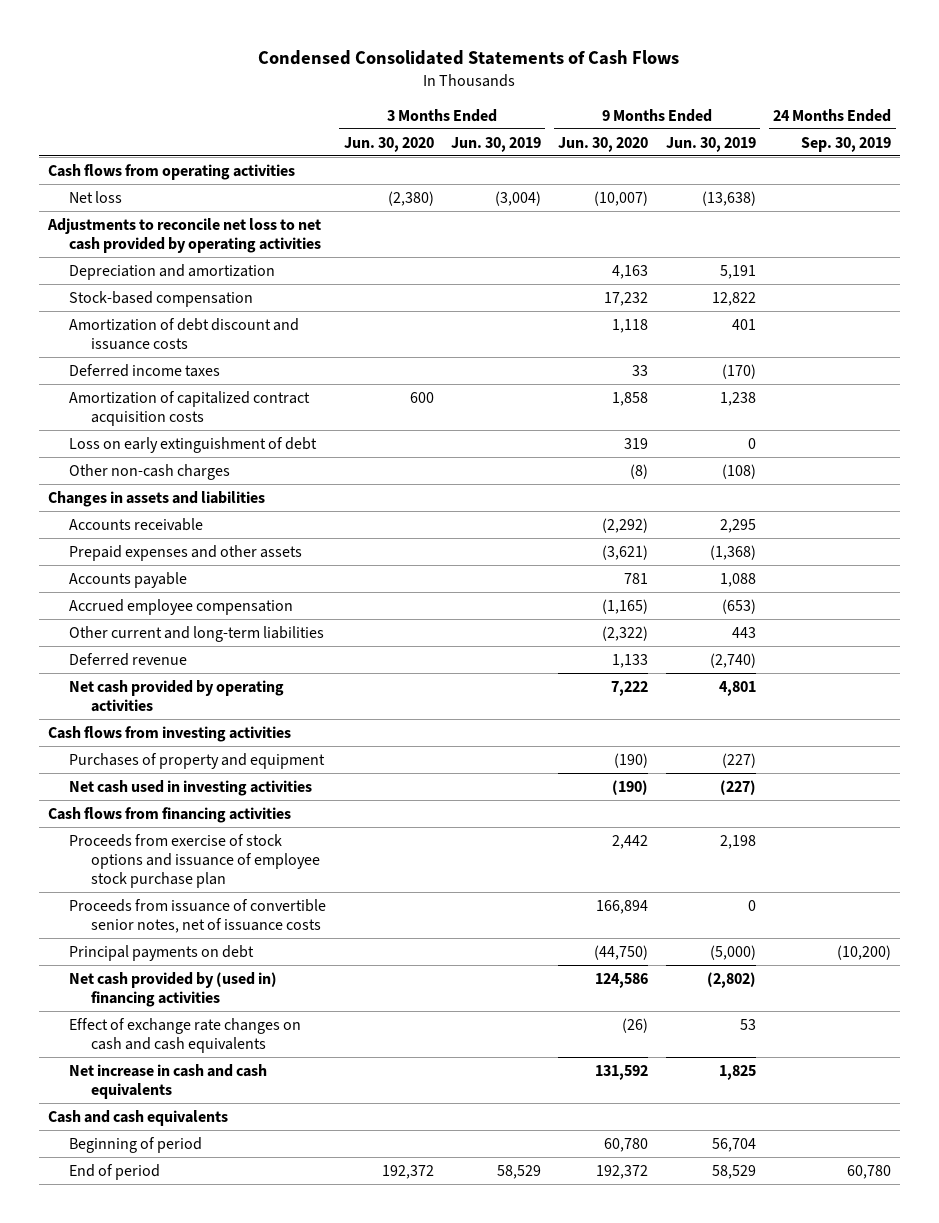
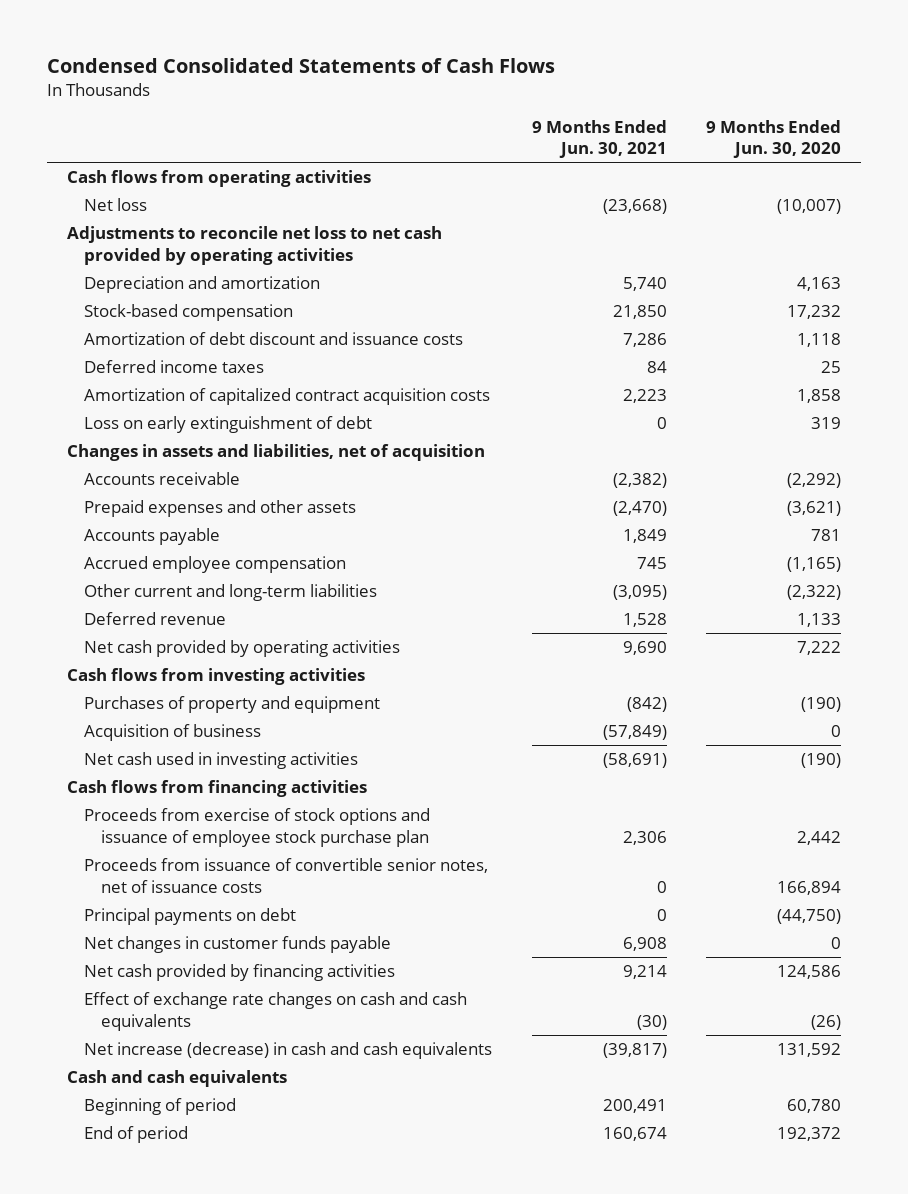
- | 3 Months Ended Jun. 30, 2020 | 3 Months Ended Jun. 30, 2019 | 9 Months Ended Jun. 30, 2020 | 9 Months Ended Jun. 30, 2019 | 24 Months Ended Sep. 30, 2019
+ | 9 Months Ended Jun. 30, 2021 | 9 Months Ended Jun. 30, 2020
- Deferred income taxes | | | 33 | (170) |
+ Deferred income taxes | 84 | 25
- Other non-cash charges | | | (8) | (108) |
- Changes in assets and liabilities
+ Changes in assets and liabilities, net of acquisition
+ Acquisition of business | (57,849) | 0
- Net cash provided by (used in) financing activities | | | 124,586 | (2,802) |
+ Net changes in customer funds payable | 6,908 | 0
+ Net cash provided by financing activities | 9,214 | 124,586
- Net increase in cash and cash equivalents | | | 131,592 | 1,825 |
+ Net increase (decrease) in cash and cash equivalents | (39,817) | 131,592

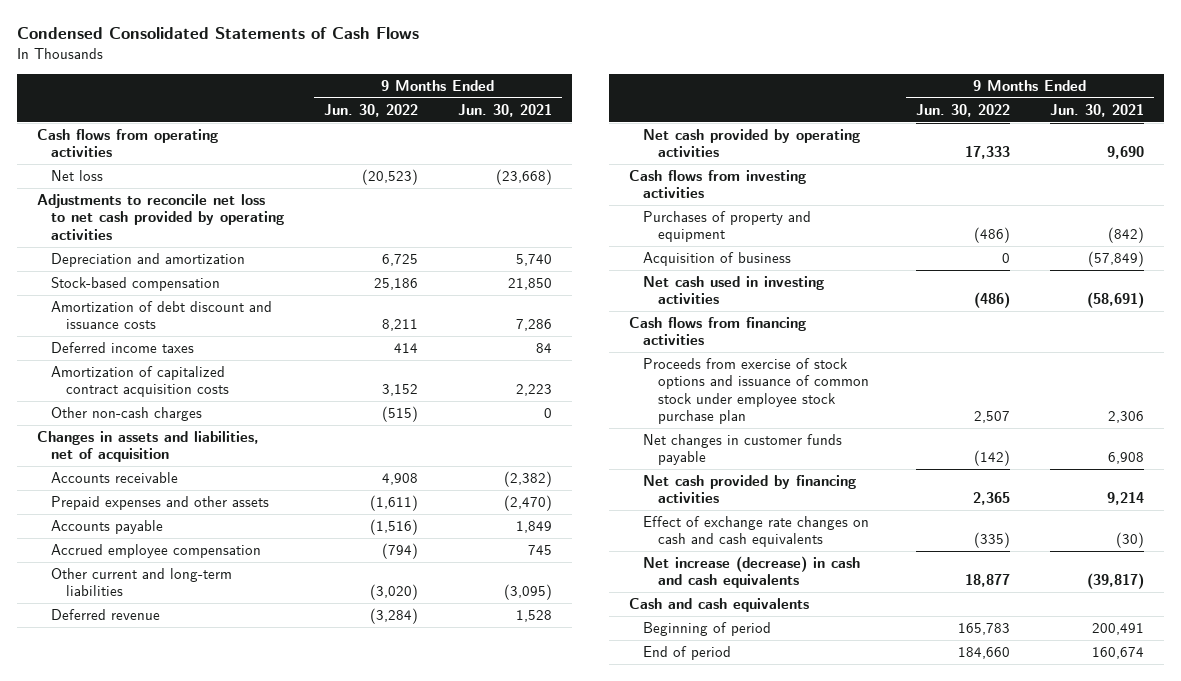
- | 9 Months Ended Jun. 30, 2021 | 9 Months Ended Jun. 30, 2020
+ | 9 Months Ended Jun. 30, 2022 | 9 Months Ended Jun. 30, 2021
- Loss on early extinguishment of debt | 0 | 319
+ Other non-cash charges | (515) | 0
- Proceeds from exercise of stock options and issuance of employee stock purchase plan | 2,306 | 2,442
- Proceeds from issuance of convertible senior notes, net of issuance costs | 0 | 166,894
- Principal payments on debt | 0 | (44,750)
+ Proceeds from exercise of stock options and issuance of common stock under employee stock purchase plan | 2,507 | 2,306

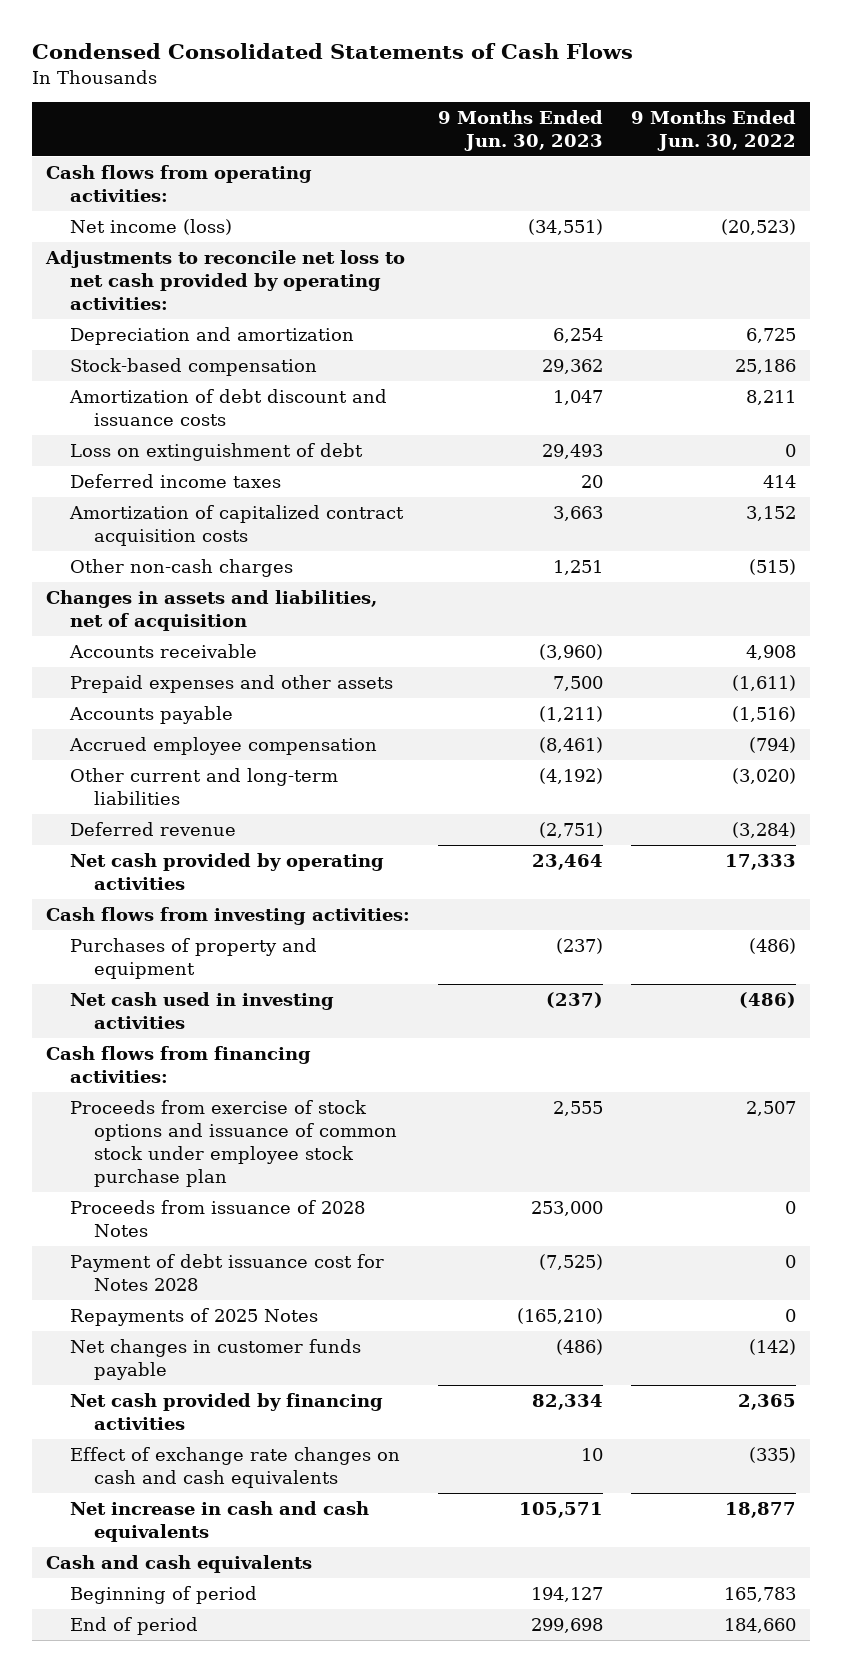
- | 9 Months Ended Jun. 30, 2022 | 9 Months Ended Jun. 30, 2021
+ | 9 Months Ended Jun. 30, 2023 | 9 Months Ended Jun. 30, 2022
- Cash flows from operating activities
- Net loss | (20,523) | (23,668)
- Adjustments to reconcile net loss to net cash provided by operating activities
+ Cash flows from operating activities:
+ Net income (loss) | (34,551) | (20,523)
+ Adjustments to reconcile net loss to net cash provided by operating activities:
+ Loss on extinguishment of debt | 29,493 | 0
- Cash flows from investing activities
+ Cash flows from investing activities:
- Acquisition of business | 0 | (57,849)
- Cash flows from financing activities
+ Cash flows from financing activities:
+ Proceeds from issuance of 2028 Notes | 253,000 | 0
+ Payment of debt issuance cost for Notes 2028 | (7,525) | 0
+ Repayments of 2025 Notes | (165,210) | 0
- Net increase (decrease) in cash and cash equivalents | 18,877 | (39,817)
+ Net increase in cash and cash equivalents | 105,571 | 18,877

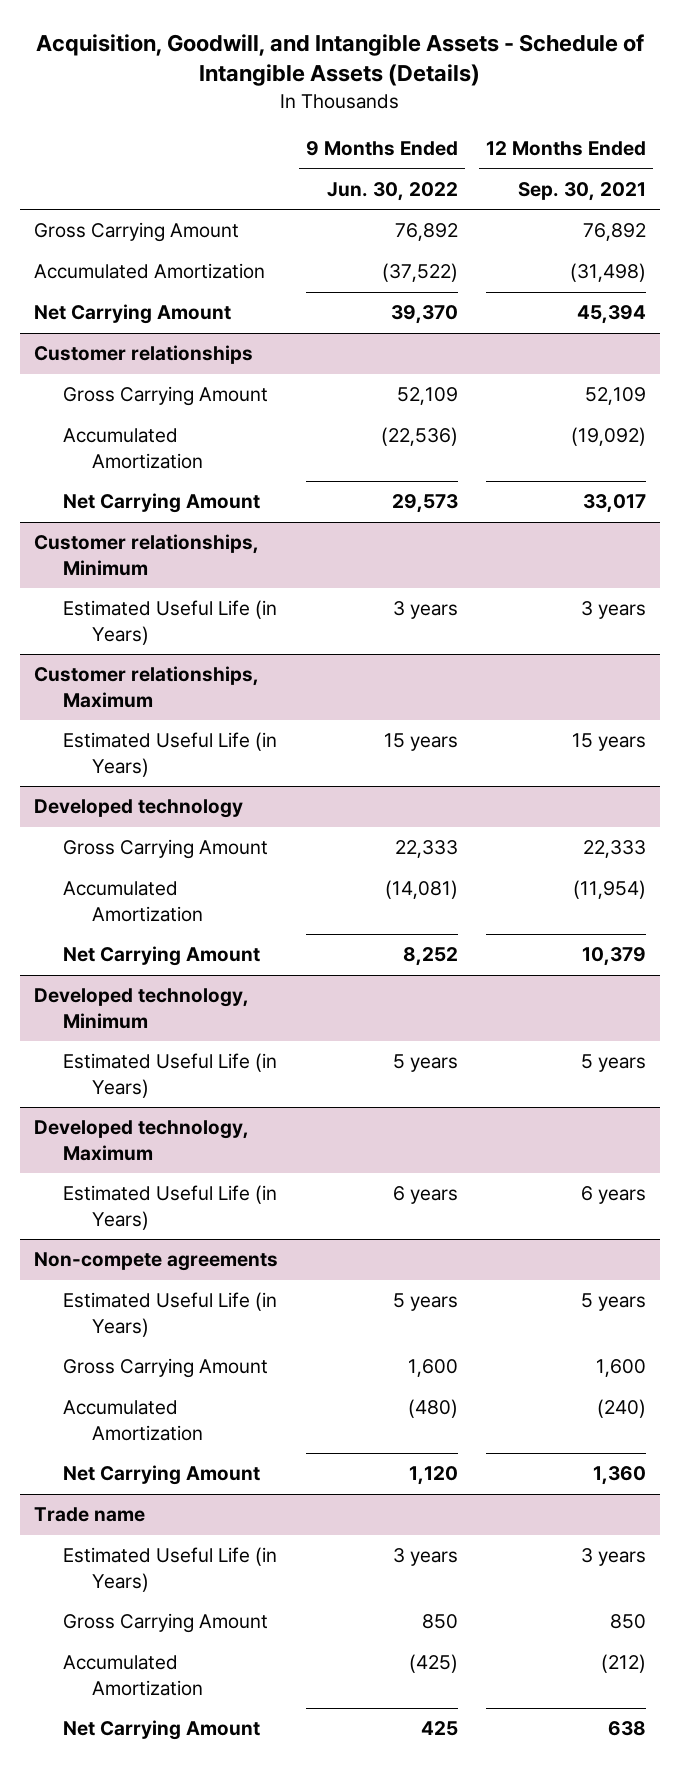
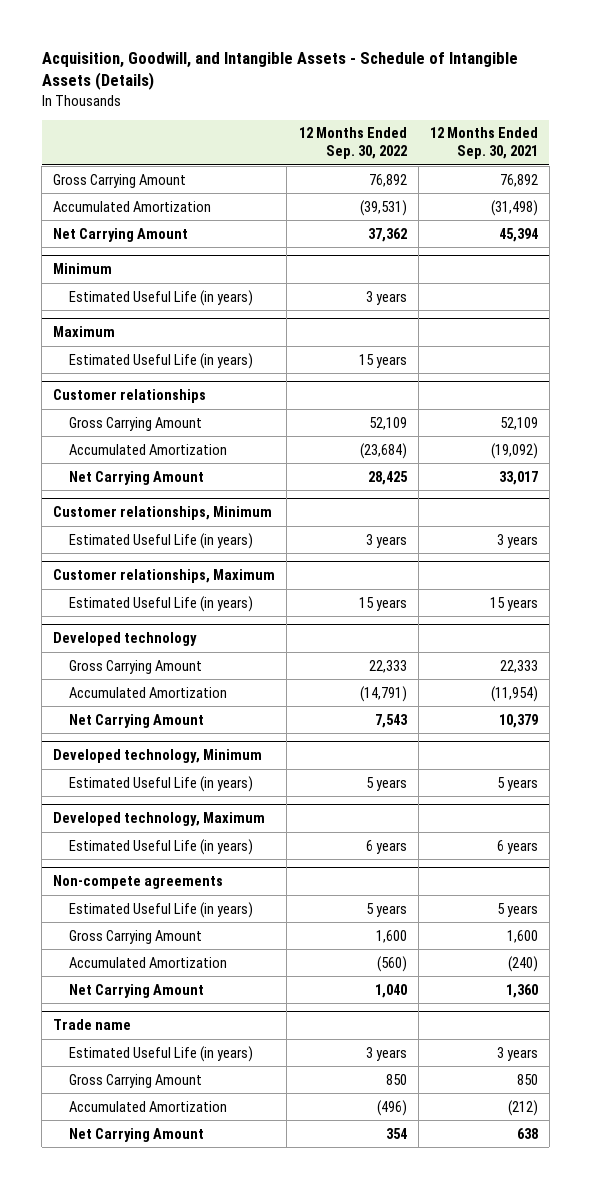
- | 9 Months Ended Jun. 30, 2022 | 12 Months Ended Sep. 30, 2021
+ | 12 Months Ended Sep. 30, 2022 | 12 Months Ended Sep. 30, 2021
+ Minimum
+ Estimated Useful Life (in years) | 3 years |
+ Maximum
+ Estimated Useful Life (in years) | 15 years |
@ Customer relationships, Minimum
- Estimated Useful Life (in Years) | 3 years | 3 years
+ Estimated Useful Life (in years) | 3 years | 3 years
@ Customer relationships, Maximum
- Estimated Useful Life (in Years) | 15 years | 15 years
+ Estimated Useful Life (in years) | 15 years | 15 years
@ Developed technology, Minimum
- Estimated Useful Life (in Years) | 5 years | 5 years
+ Estimated Useful Life (in years) | 5 years | 5 years
@ Developed technology, Maximum
- Estimated Useful Life (in Years) | 6 years | 6 years
+ Estimated Useful Life (in years) | 6 years | 6 years
@ Non-compete agreements
- Estimated Useful Life (in Years) | 5 years | 5 years
+ Estimated Useful Life (in years) | 5 years | 5 years
@ Trade name
- Estimated Useful Life (in Years) | 3 years | 3 years
+ Estimated Useful Life (in years) | 3 years | 3 years

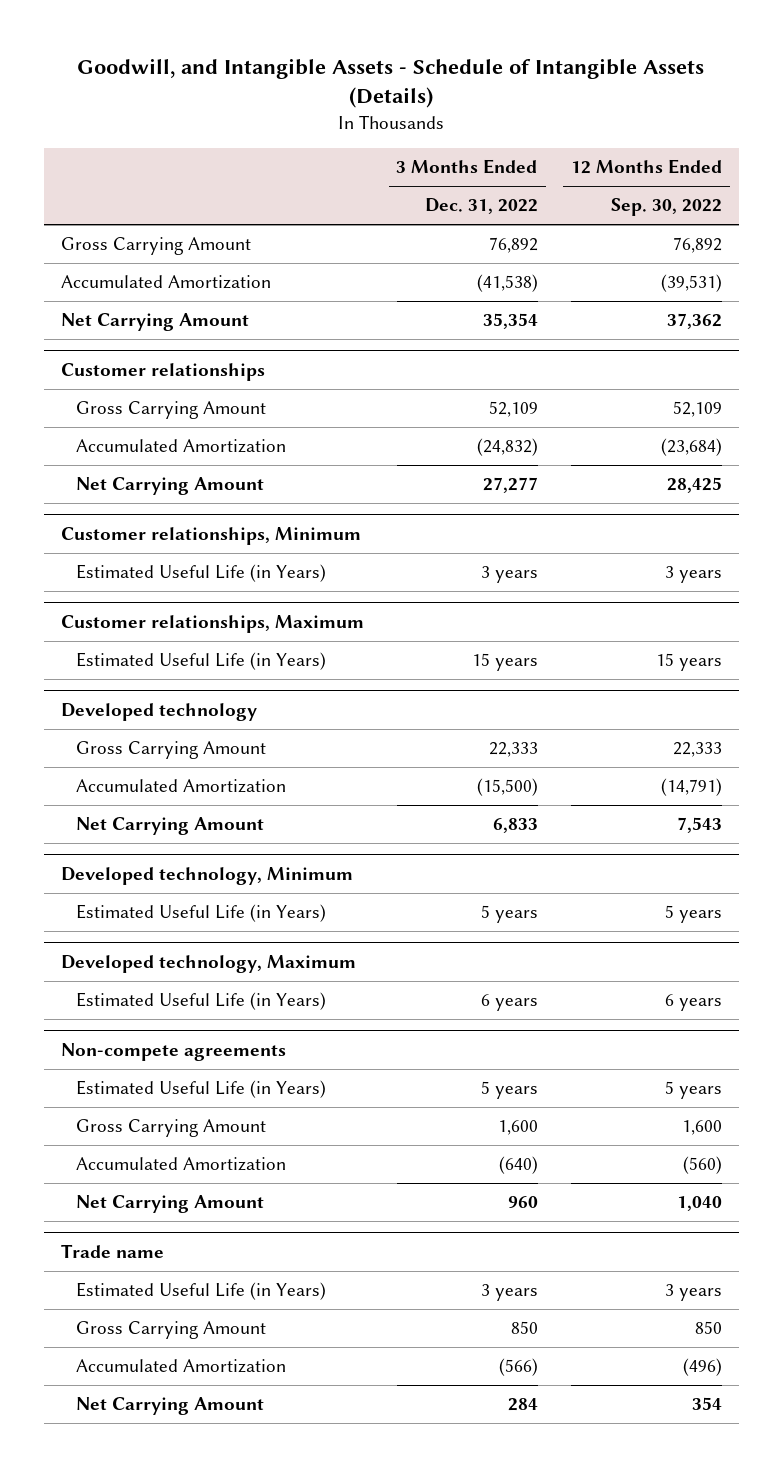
- Acquisition, Goodwill, and Intangible Assets - Schedule of Intangible Assets (Details)
+ Goodwill, and Intangible Assets - Schedule of Intangible Assets (Details)
- | 12 Months Ended Sep. 30, 2022 | 12 Months Ended Sep. 30, 2021
+ | 3 Months Ended Dec. 31, 2022 | 12 Months Ended Sep. 30, 2022
- Minimum
- Estimated Useful Life (in years) | 3 years |
- Maximum
- Estimated Useful Life (in years) | 15 years |
@ Customer relationships, Minimum
- Estimated Useful Life (in years) | 3 years | 3 years
+ Estimated Useful Life (in Years) | 3 years | 3 years
@ Customer relationships, Maximum
- Estimated Useful Life (in years) | 15 years | 15 years
+ Estimated Useful Life (in Years) | 15 years | 15 years
@ Developed technology, Minimum
- Estimated Useful Life (in years) | 5 years | 5 years
+ Estimated Useful Life (in Years) | 5 years | 5 years
@ Developed technology, Maximum
- Estimated Useful Life (in years) | 6 years | 6 years
+ Estimated Useful Life (in Years) | 6 years | 6 years
@ Non-compete agreements
- Estimated Useful Life (in years) | 5 years | 5 years
+ Estimated Useful Life (in Years) | 5 years | 5 years
@ Trade name
- Estimated Useful Life (in years) | 3 years | 3 years
+ Estimated Useful Life (in Years) | 3 years | 3 years

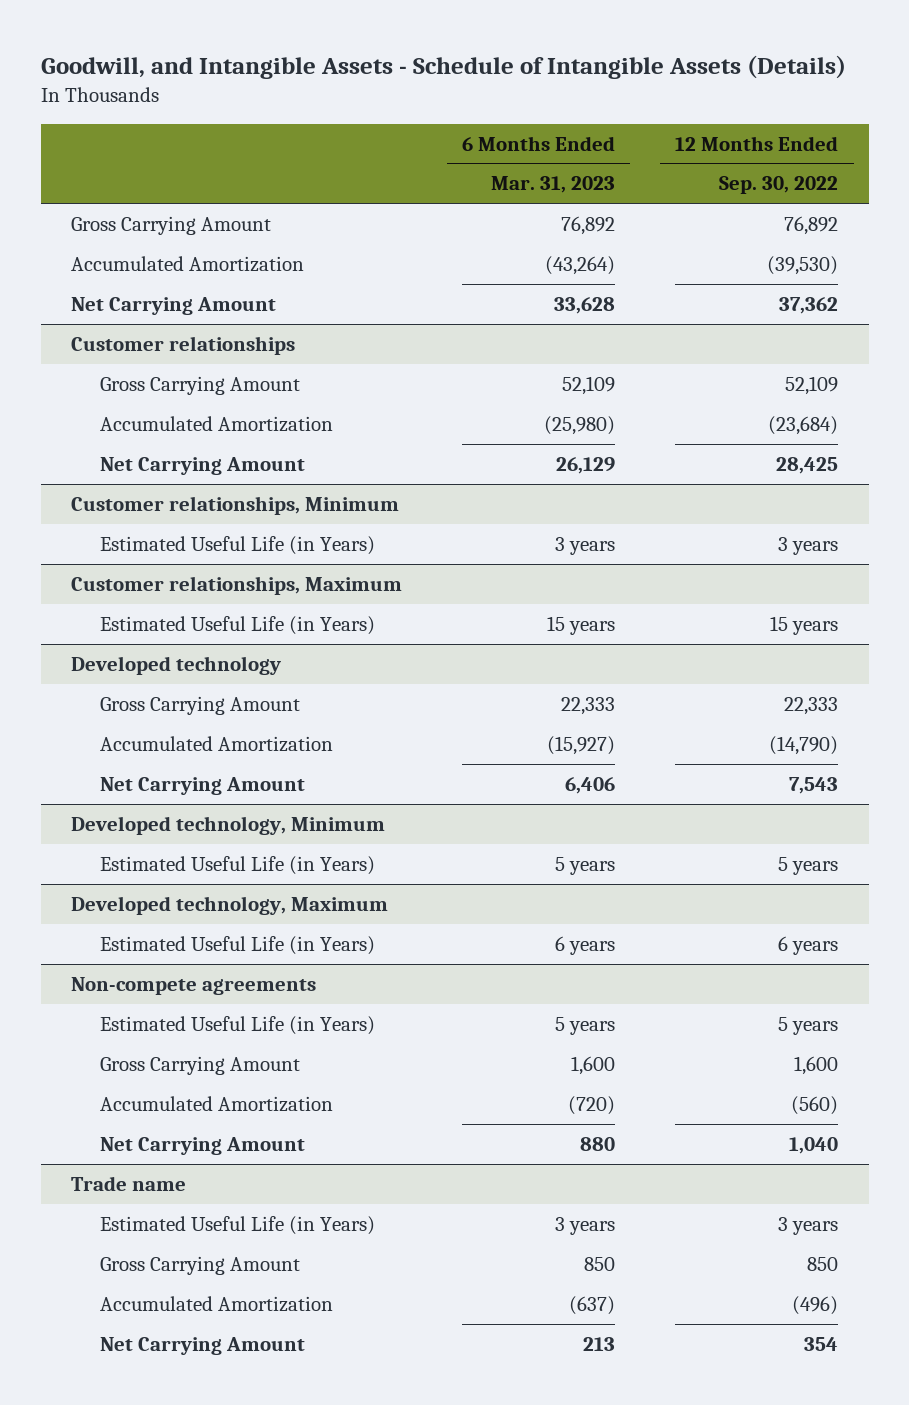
- | 3 Months Ended Dec. 31, 2022 | 12 Months Ended Sep. 30, 2022
+ | 6 Months Ended Mar. 31, 2023 | 12 Months Ended Sep. 30, 2022
- Accumulated Amortization | (41,538) | (39,531)
+ Accumulated Amortization | (43,264) | (39,530)
@ Developed technology
- Accumulated Amortization | (15,500) | (14,791)
+ Accumulated Amortization | (15,927) | (14,790)

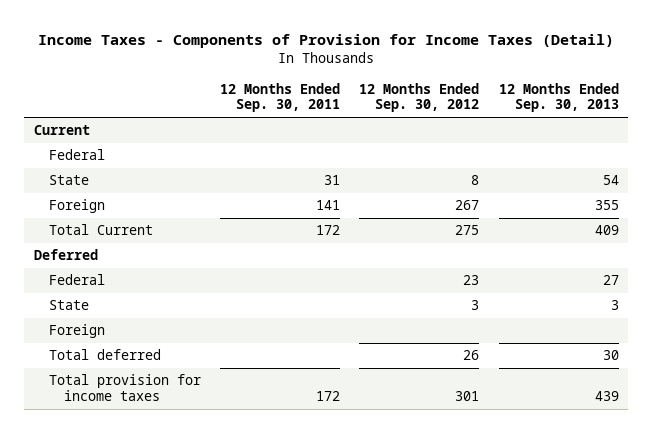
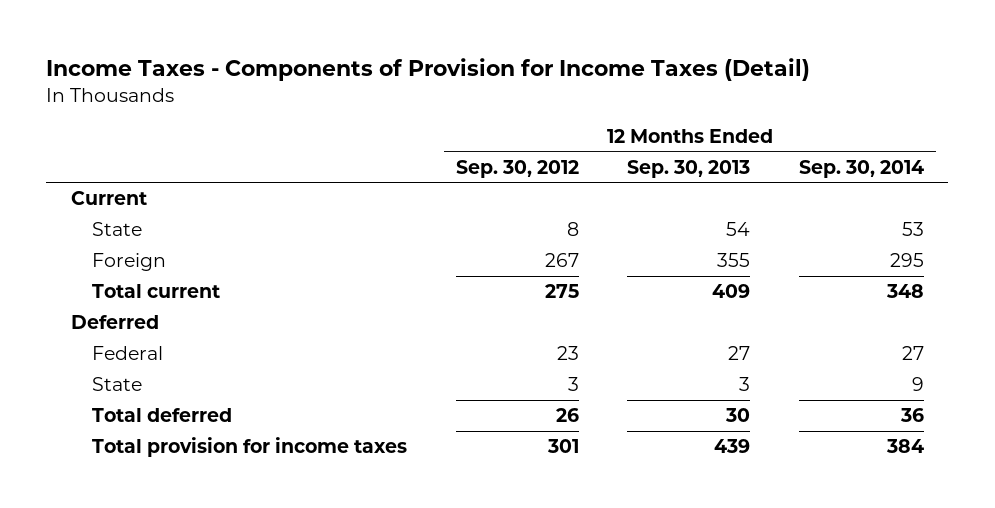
- | 12 Months Ended Sep. 30, 2011 | 12 Months Ended Sep. 30, 2012 | 12 Months Ended Sep. 30, 2013
+ | 12 Months Ended Sep. 30, 2012 | 12 Months Ended Sep. 30, 2013 | 12 Months Ended Sep. 30, 2014
- Federal
- Total Current | 172 | 275 | 409
+ Total current | 275 | 409 | 348
- Foreign

